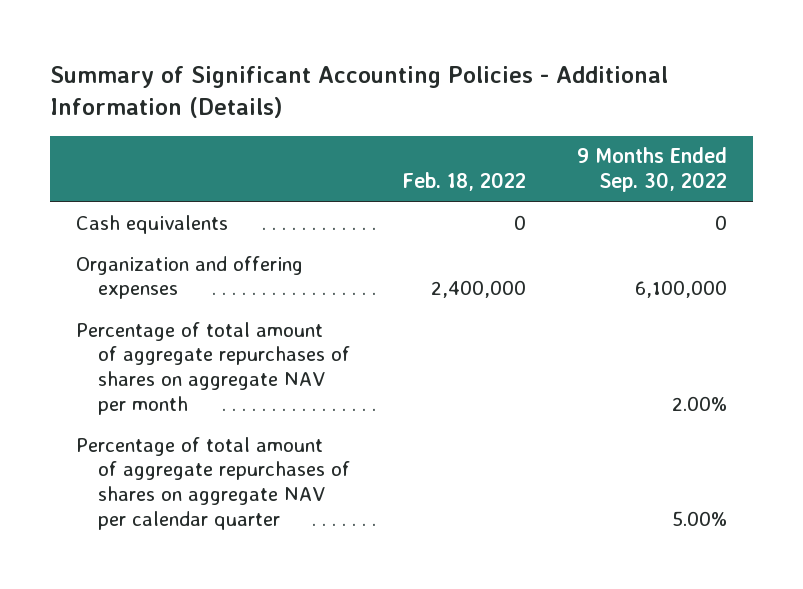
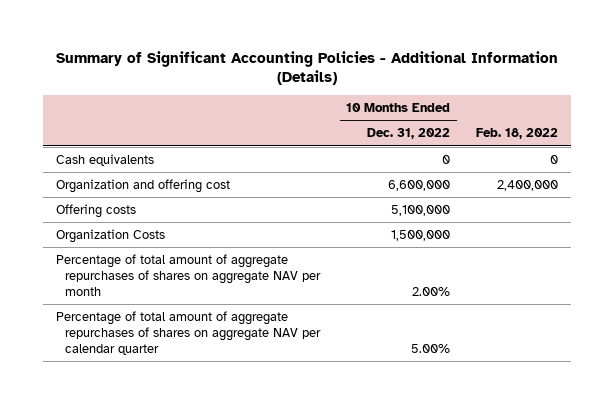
- | Feb. 18, 2022 | 9 Months Ended Sep. 30, 2022
+ | 10 Months Ended Dec. 31, 2022 | Feb. 18, 2022
- Organization and offering expenses | 2,400,000 | 6,100,000
+ Organization and offering cost | 6,600,000 | 2,400,000
+ Offering costs | 5,100,000 |
+ Organization Costs | 1,500,000 |

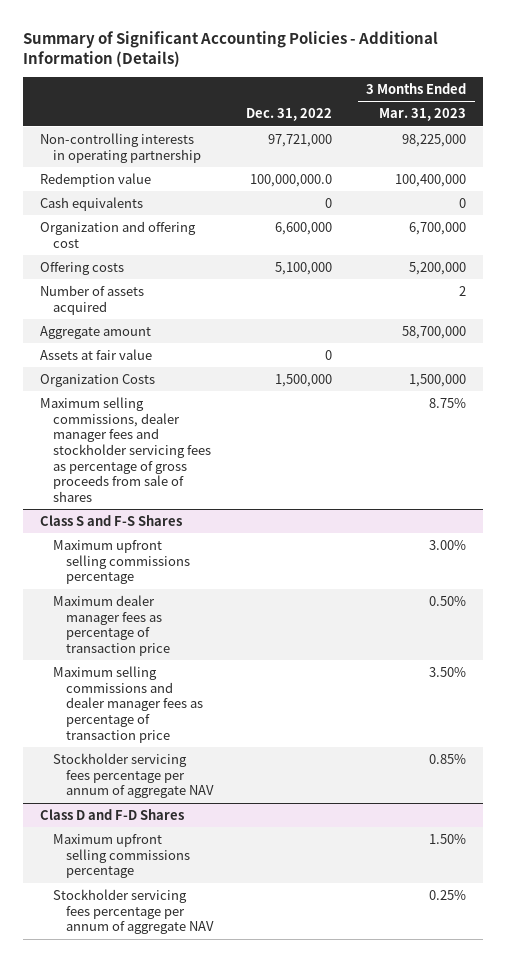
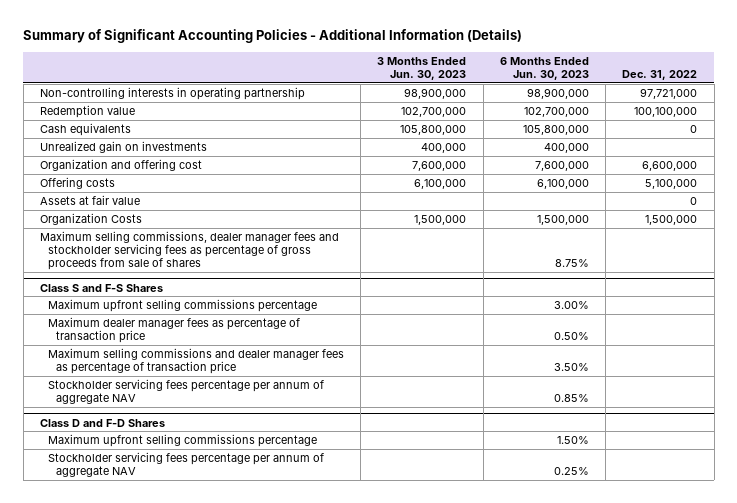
- | Dec. 31, 2022 | 3 Months Ended Mar. 31, 2023
+ | 3 Months Ended Jun. 30, 2023 | 6 Months Ended Jun. 30, 2023 | Dec. 31, 2022
- Redemption value | 100,000,000.0 | 100,400,000
+ Redemption value | 102,700,000 | 102,700,000 | 100,100,000
+ Unrealized gain on investments | 400,000 | 400,000 |
- Number of assets acquired | | 2
- Aggregate amount | | 58,700,000

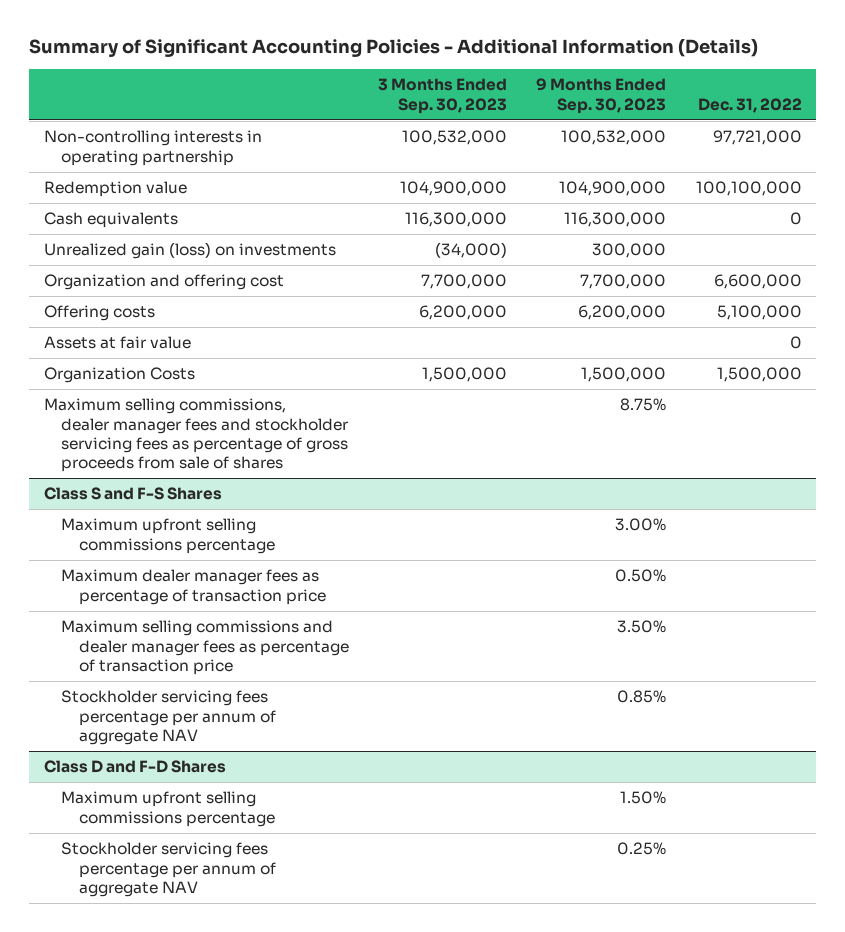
- | 3 Months Ended Jun. 30, 2023 | 6 Months Ended Jun. 30, 2023 | Dec. 31, 2022
+ | 3 Months Ended Sep. 30, 2023 | 9 Months Ended Sep. 30, 2023 | Dec. 31, 2022
- Unrealized gain on investments | 400,000 | 400,000 |
+ Unrealized gain (loss) on investments | (34,000) | 300,000 |

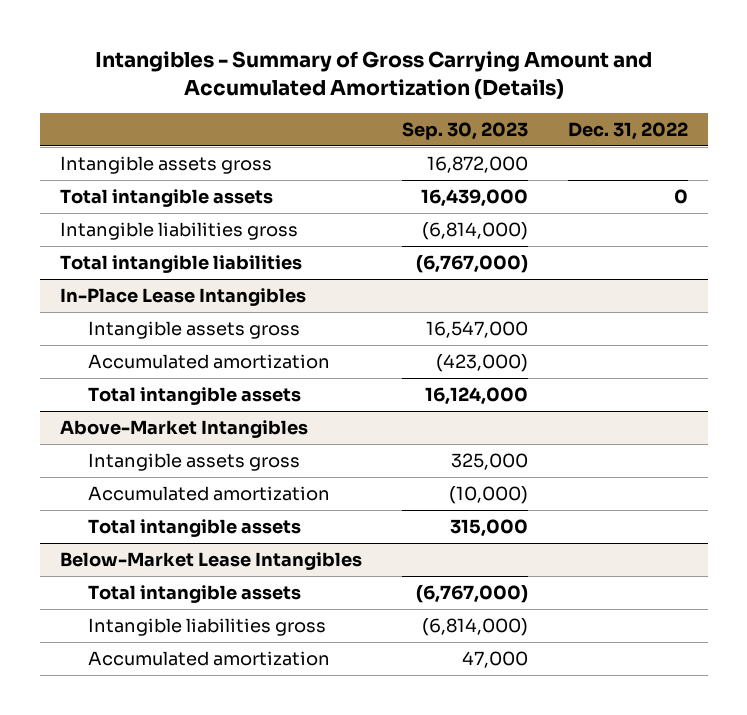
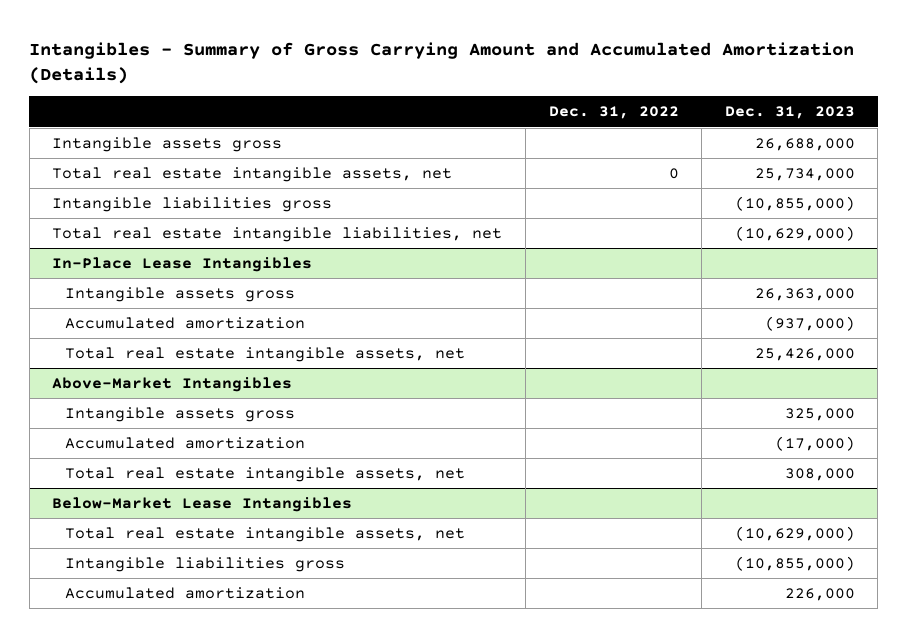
- | Sep. 30, 2023 | Dec. 31, 2022
+ | Dec. 31, 2022 | Dec. 31, 2023
- Total intangible assets | 16,439,000 | 0
+ Total real estate intangible assets, net | 0 | 25,734,000
- Total intangible liabilities | (6,767,000) |
+ Total real estate intangible liabilities, net | | (10,629,000)
@ In-Place Lease Intangibles
- Total intangible assets | 16,124,000 |
+ Total real estate intangible assets, net | | 25,426,000
@ Above-Market Intangibles
- Total intangible assets | 315,000 |
+ Total real estate intangible assets, net | | 308,000
@ Below-Market Lease Intangibles
- Total intangible assets | (6,767,000) |
+ Total real estate intangible assets, net | | (10,629,000)

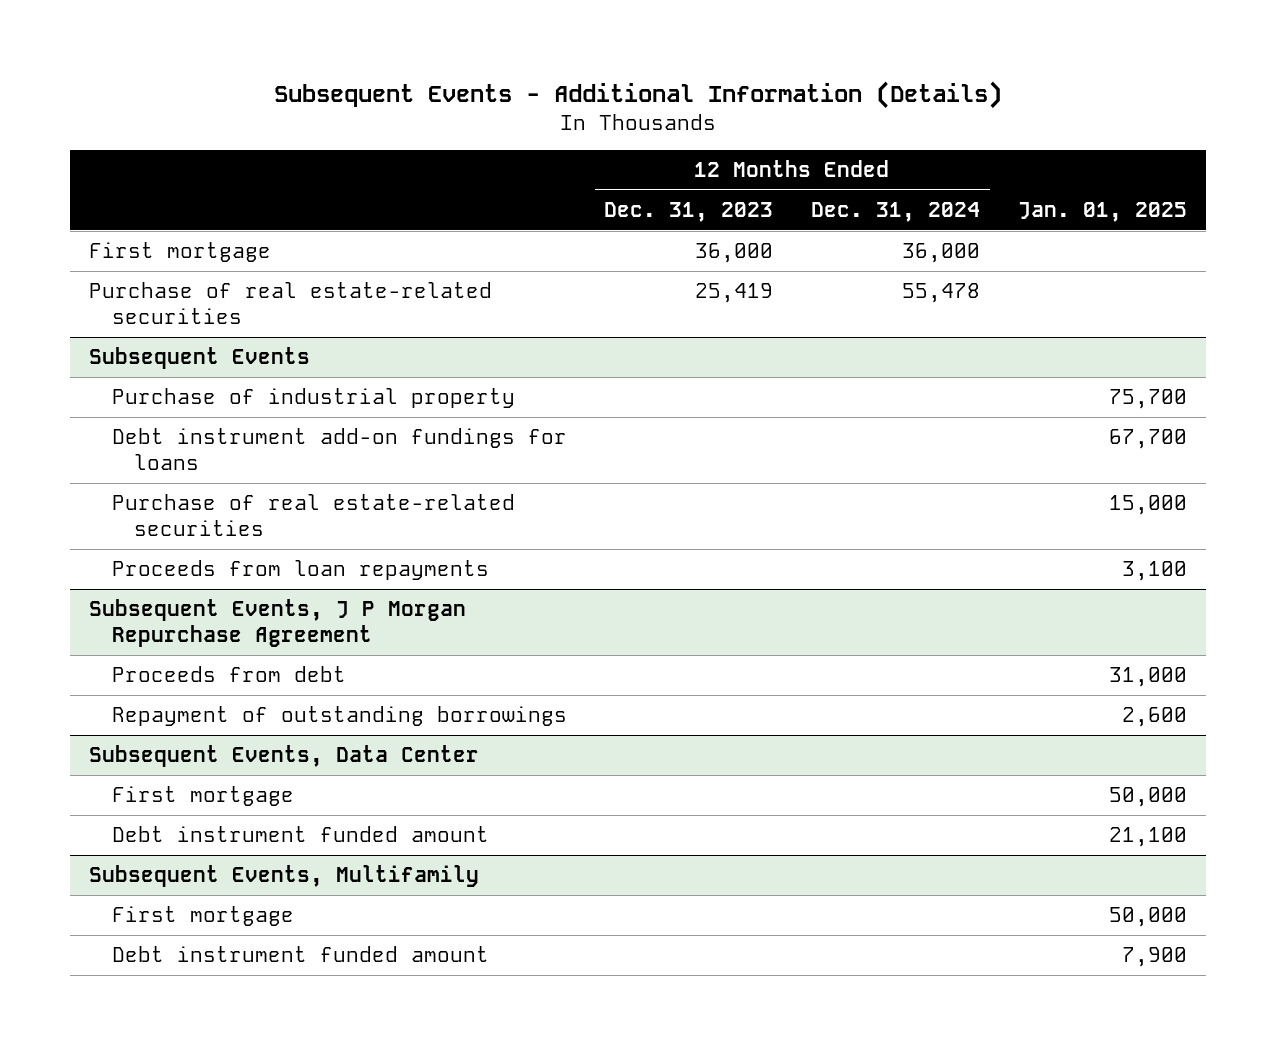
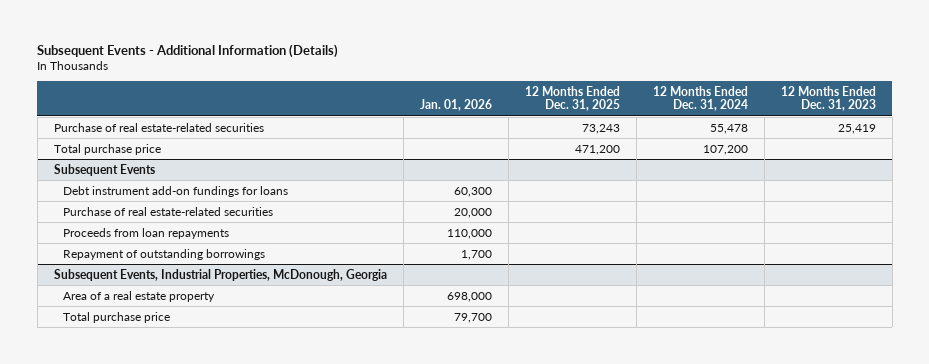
- | 12 Months Ended Dec. 31, 2023 | 12 Months Ended Dec. 31, 2024 | Jan. 01, 2025
+ | Jan. 01, 2026 | 12 Months Ended Dec. 31, 2025 | 12 Months Ended Dec. 31, 2024 | 12 Months Ended Dec. 31, 2023
- First mortgage | 36,000 | 36,000 |
+ Total purchase price | | 471,200 | 107,200 |
@ Subsequent Events
- Purchase of industrial property | | | 75,700
- Subsequent Events, J P Morgan Repurchase Agreement
- Proceeds from debt | | | 31,000
- Repayment of outstanding borrowings | | | 2,600
- Subsequent Events, Data Center
- First mortgage | | | 50,000
- Debt instrument funded amount | | | 21,100
- Subsequent Events, Multifamily
- First mortgage | | | 50,000
- Debt instrument funded amount | | | 7,900
@ Subsequent Events
+ Repayment of outstanding borrowings | 1,700 | | |
+ Subsequent Events, Industrial Properties, McDonough, Georgia
+ Area of a real estate property | 698,000 | | |
+ Total purchase price | 79,700 | | |

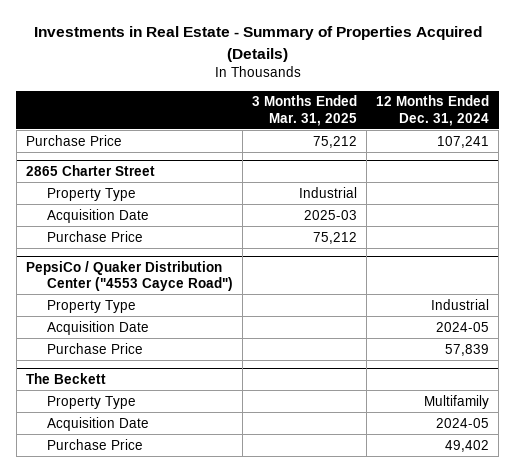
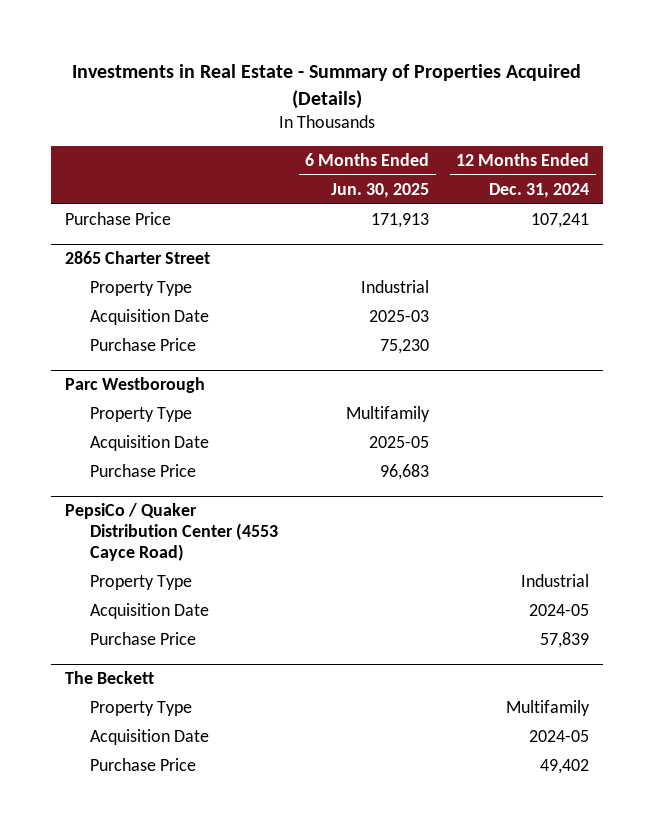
- | 3 Months Ended Mar. 31, 2025 | 12 Months Ended Dec. 31, 2024
+ | 6 Months Ended Jun. 30, 2025 | 12 Months Ended Dec. 31, 2024
- PepsiCo / Quaker Distribution Center ("4553 Cayce Road")
+ Parc Westborough
+ Property Type | Multifamily |
+ Acquisition Date | 2025-05 |
+ Purchase Price | 96,683 |
+ PepsiCo / Quaker Distribution Center (4553 Cayce Road)

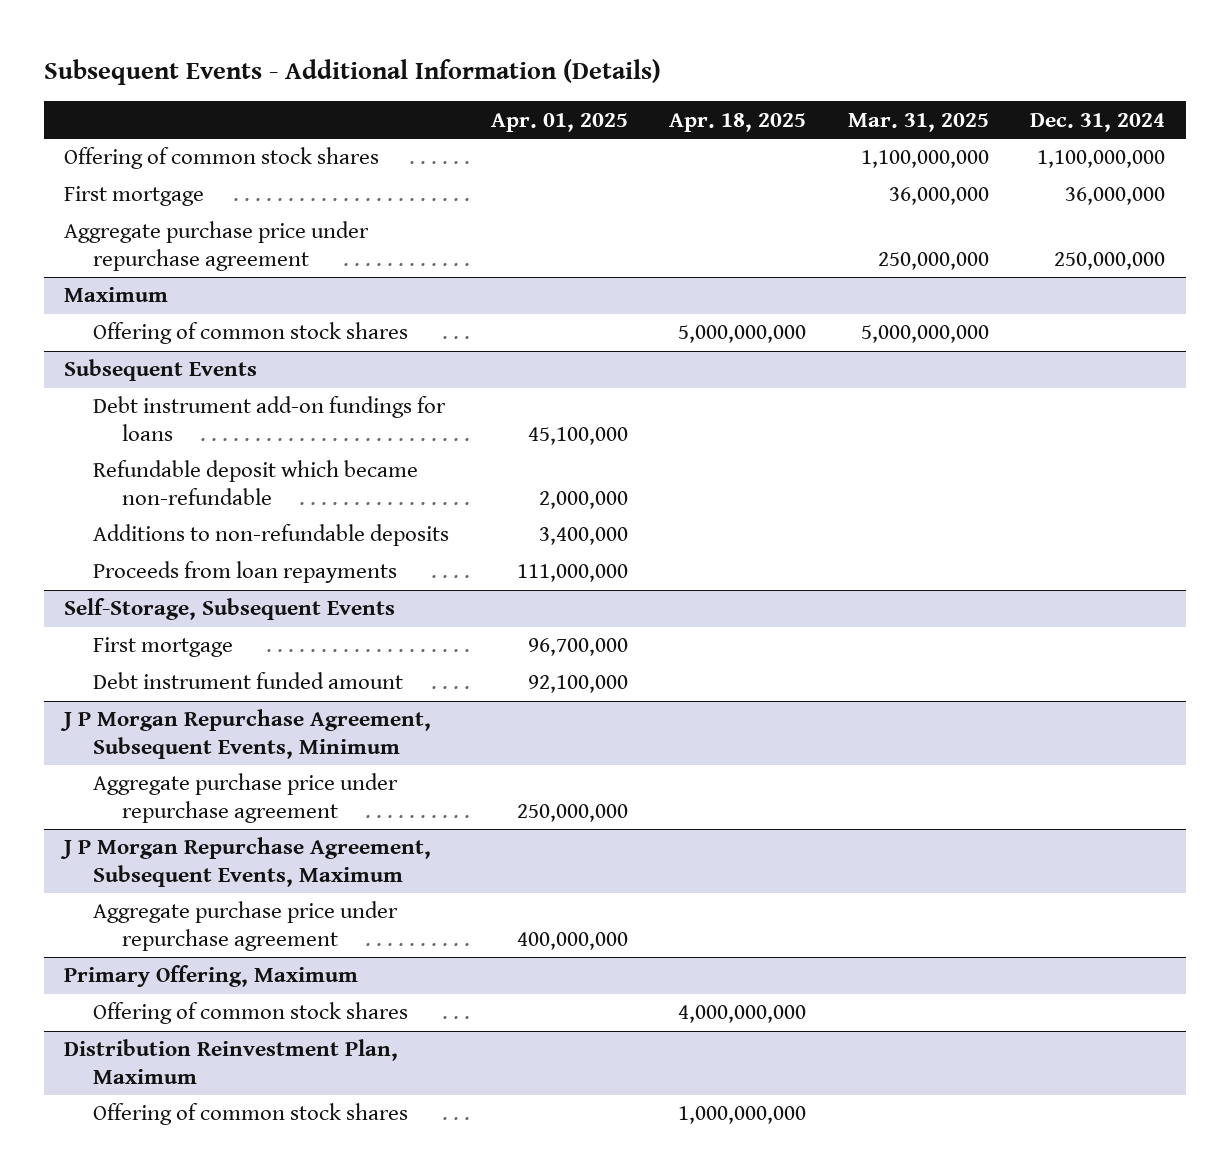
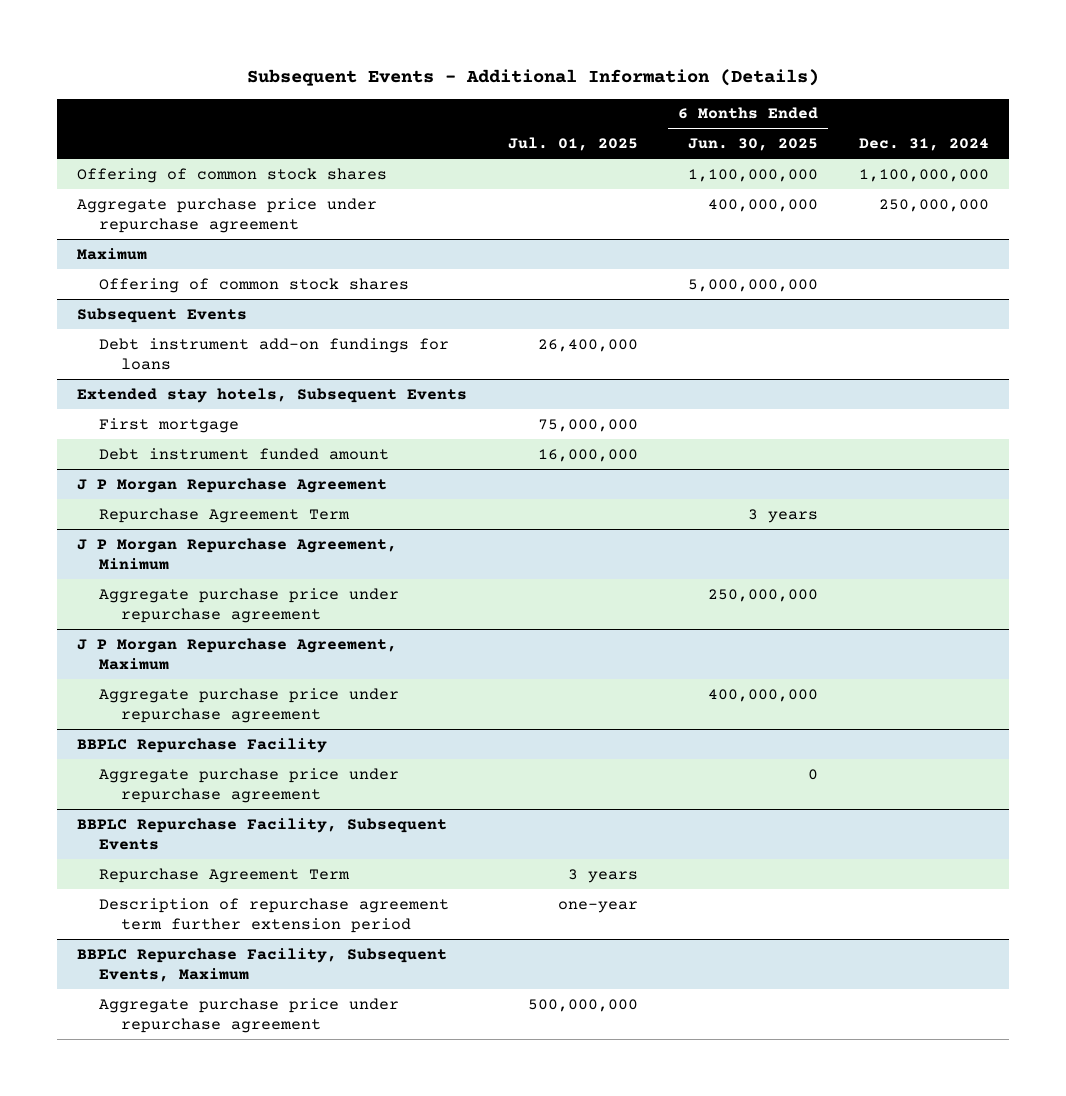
- | Apr. 01, 2025 | Apr. 18, 2025 | Mar. 31, 2025 | Dec. 31, 2024
+ | Jul. 01, 2025 | 6 Months Ended Jun. 30, 2025 | Dec. 31, 2024
- First mortgage | | | 36,000,000 | 36,000,000
@ Subsequent Events
- Refundable deposit which became non-refundable | 2,000,000 | | |
- Additions to non-refundable deposits | 3,400,000 | | |
- Proceeds from loan repayments | 111,000,000 | | |
- Self-Storage, Subsequent Events
- First mortgage | 96,700,000 | | |
- Debt instrument funded amount | 92,100,000 | | |
- J P Morgan Repurchase Agreement, Subsequent Events, Minimum
+ Extended stay hotels, Subsequent Events
+ First mortgage | 75,000,000 | |
+ Debt instrument funded amount | 16,000,000 | |
+ J P Morgan Repurchase Agreement
+ Repurchase Agreement Term | | 3 years |
+ J P Morgan Repurchase Agreement, Minimum
- J P Morgan Repurchase Agreement, Subsequent Events, Maximum
+ J P Morgan Repurchase Agreement, Maximum
- Primary Offering, Maximum
- Offering of common stock shares | | 4,000,000,000 | |
- Distribution Reinvestment Plan, Maximum
- Offering of common stock shares | | 1,000,000,000 | |
+ BBPLC Repurchase Facility
+ Aggregate purchase price under repurchase agreement | | 0 |
+ BBPLC Repurchase Facility, Subsequent Events
+ Repurchase Agreement Term | 3 years | |
+ Description of repurchase agreement term further extension period | one-year | |
+ BBPLC Repurchase Facility, Subsequent Events, Maximum
+ Aggregate purchase price under repurchase agreement | 500,000,000 | |

